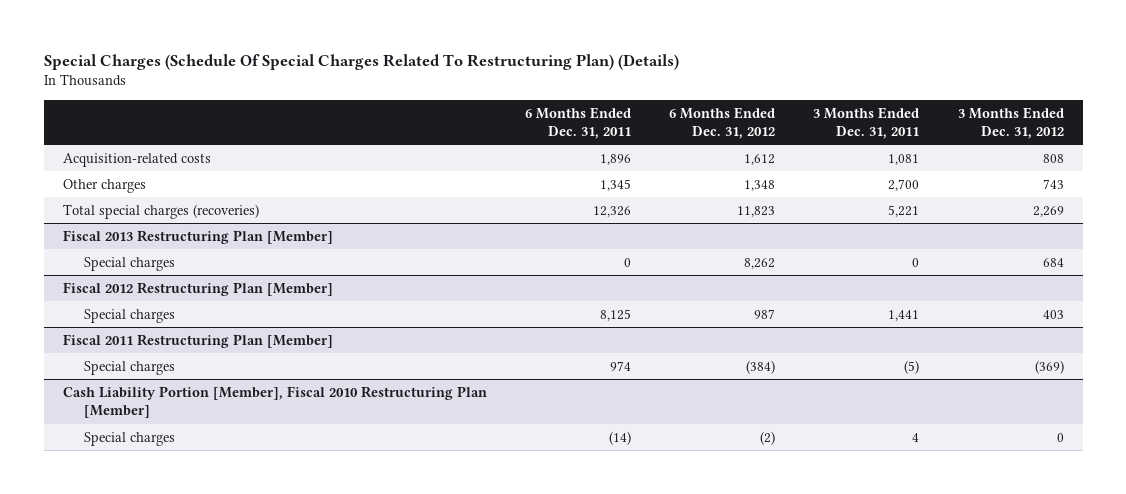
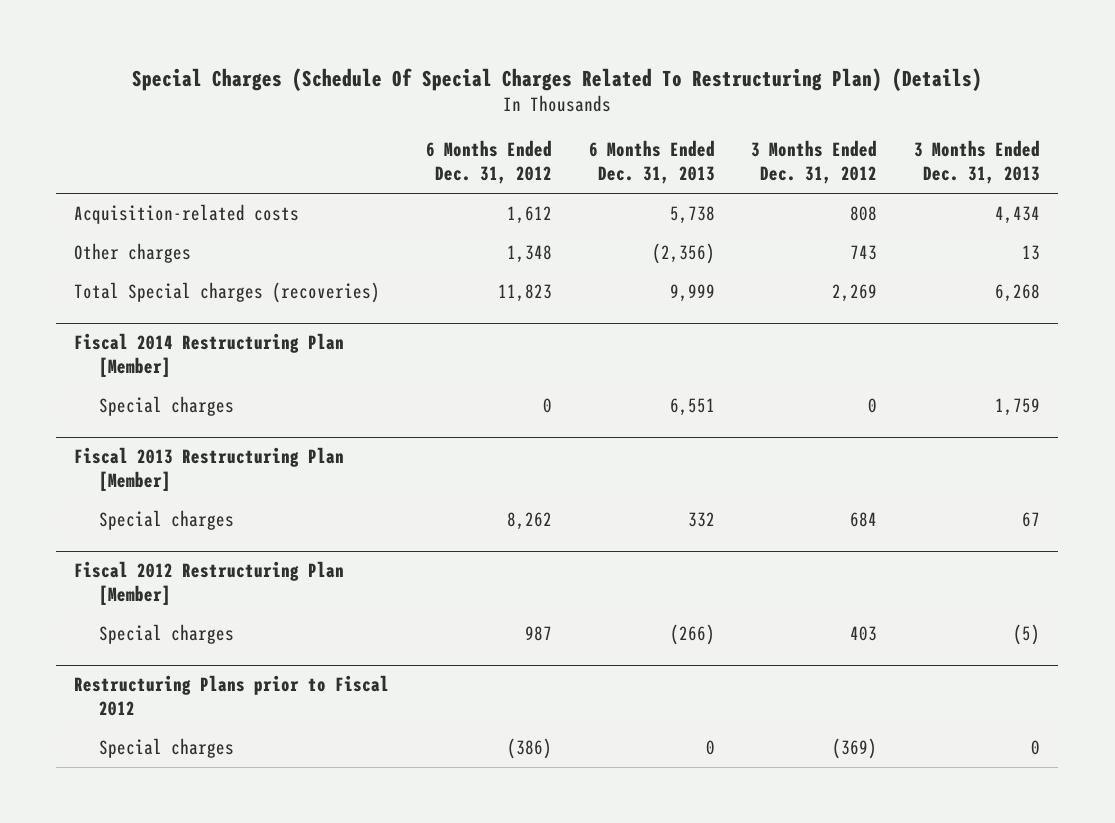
- | 6 Months Ended Dec. 31, 2011 | 6 Months Ended Dec. 31, 2012 | 3 Months Ended Dec. 31, 2011 | 3 Months Ended Dec. 31, 2012
+ | 6 Months Ended Dec. 31, 2012 | 6 Months Ended Dec. 31, 2013 | 3 Months Ended Dec. 31, 2012 | 3 Months Ended Dec. 31, 2013
- Total special charges (recoveries) | 12,326 | 11,823 | 5,221 | 2,269
+ Total Special charges (recoveries) | 11,823 | 9,999 | 2,269 | 6,268
+ Fiscal 2014 Restructuring Plan [Member]
+ Special charges | 0 | 6,551 | 0 | 1,759
- Fiscal 2011 Restructuring Plan [Member]
- Special charges | 974 | (384) | (5) | (369)
- Cash Liability Portion [Member], Fiscal 2010 Restructuring Plan [Member]
- Special charges | (14) | (2) | 4 | 0
+ Restructuring Plans prior to Fiscal 2012
+ Special charges | (386) | 0 | (369) | 0

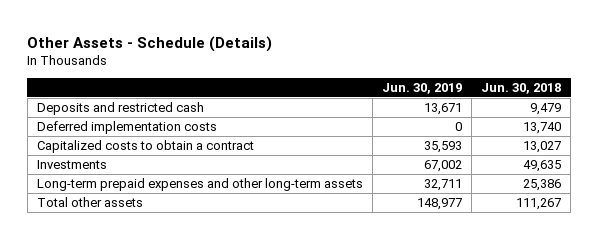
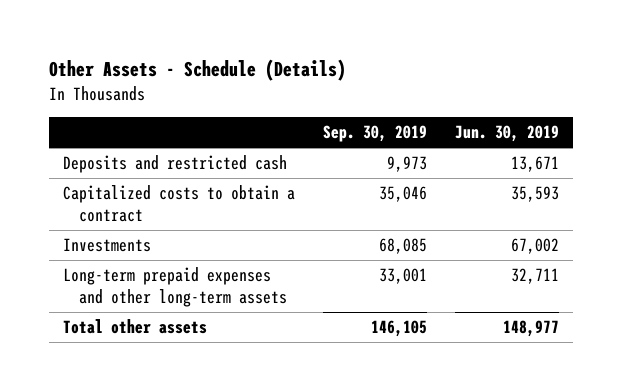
- | Jun. 30, 2019 | Jun. 30, 2018
+ | Sep. 30, 2019 | Jun. 30, 2019
- Deferred implementation costs | 0 | 13,740

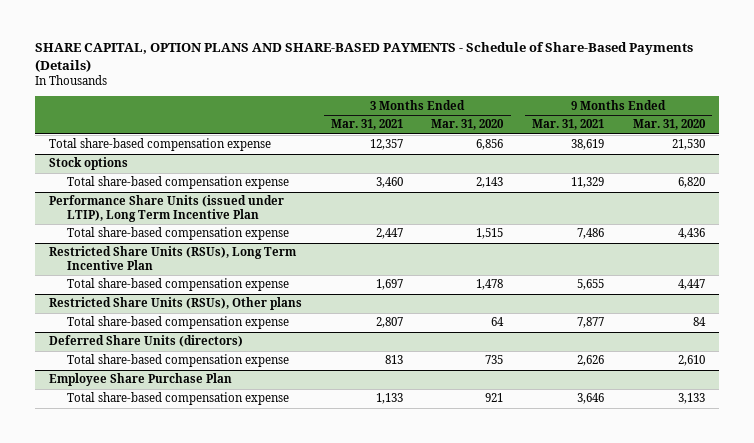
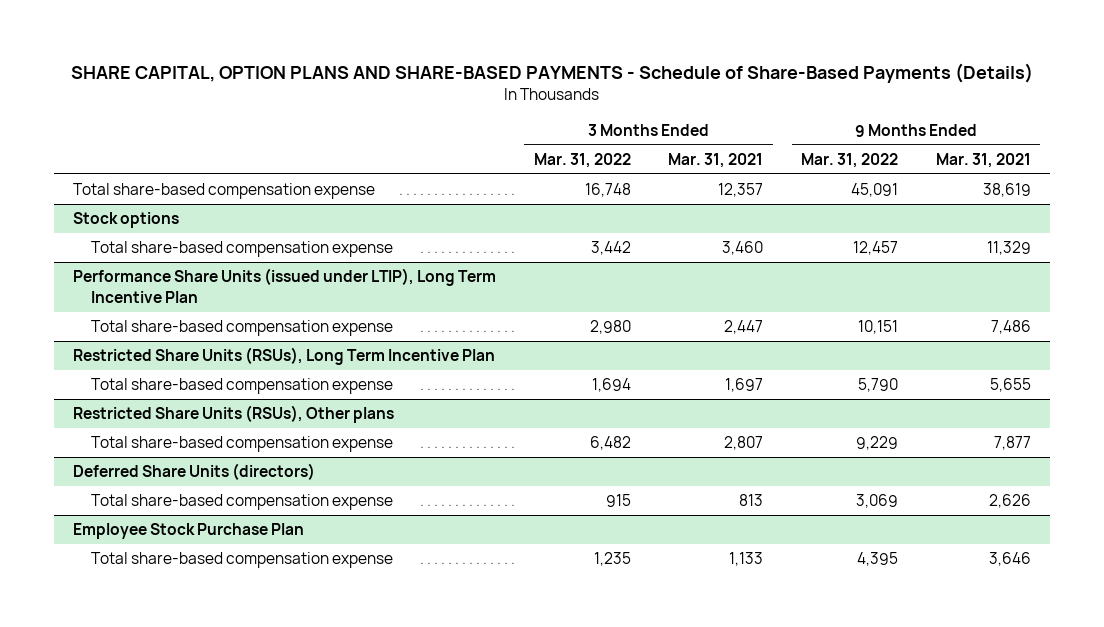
- | 3 Months Ended Mar. 31, 2021 | 3 Months Ended Mar. 31, 2020 | 9 Months Ended Mar. 31, 2021 | 9 Months Ended Mar. 31, 2020
+ | 3 Months Ended Mar. 31, 2022 | 3 Months Ended Mar. 31, 2021 | 9 Months Ended Mar. 31, 2022 | 9 Months Ended Mar. 31, 2021
- Employee Share Purchase Plan
+ Employee Stock Purchase Plan

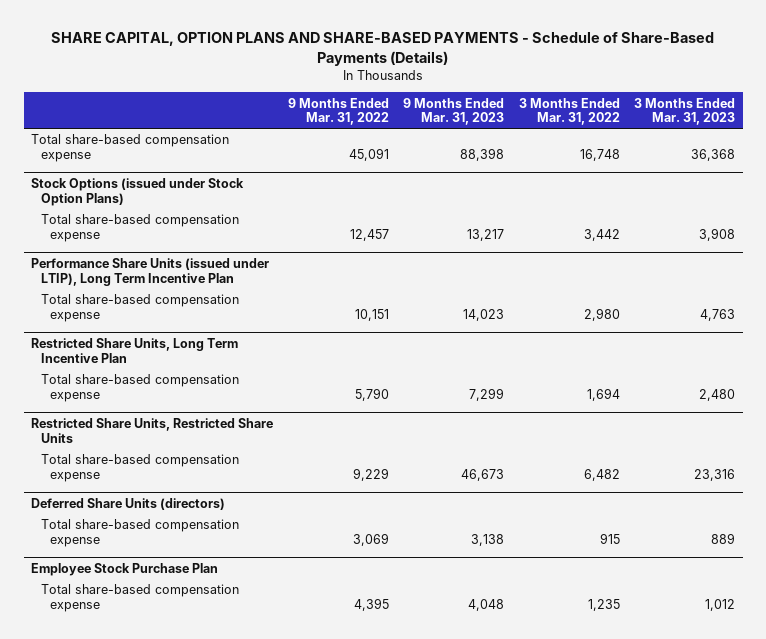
- | 3 Months Ended Mar. 31, 2022 | 3 Months Ended Mar. 31, 2021 | 9 Months Ended Mar. 31, 2022 | 9 Months Ended Mar. 31, 2021
+ | 9 Months Ended Mar. 31, 2022 | 9 Months Ended Mar. 31, 2023 | 3 Months Ended Mar. 31, 2022 | 3 Months Ended Mar. 31, 2023
- Stock options
+ Stock Options (issued under Stock Option Plans)
- Restricted Share Units (RSUs), Long Term Incentive Plan
+ Restricted Share Units, Long Term Incentive Plan
- Restricted Share Units (RSUs), Other plans
+ Restricted Share Units, Restricted Share Units

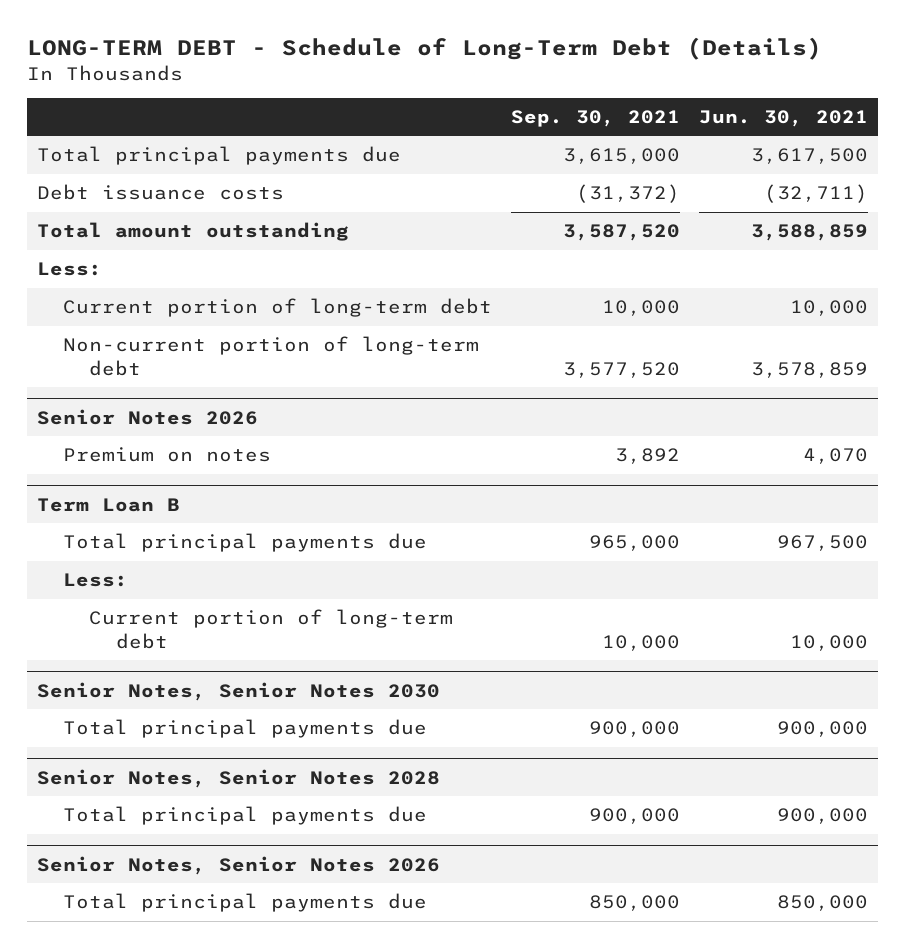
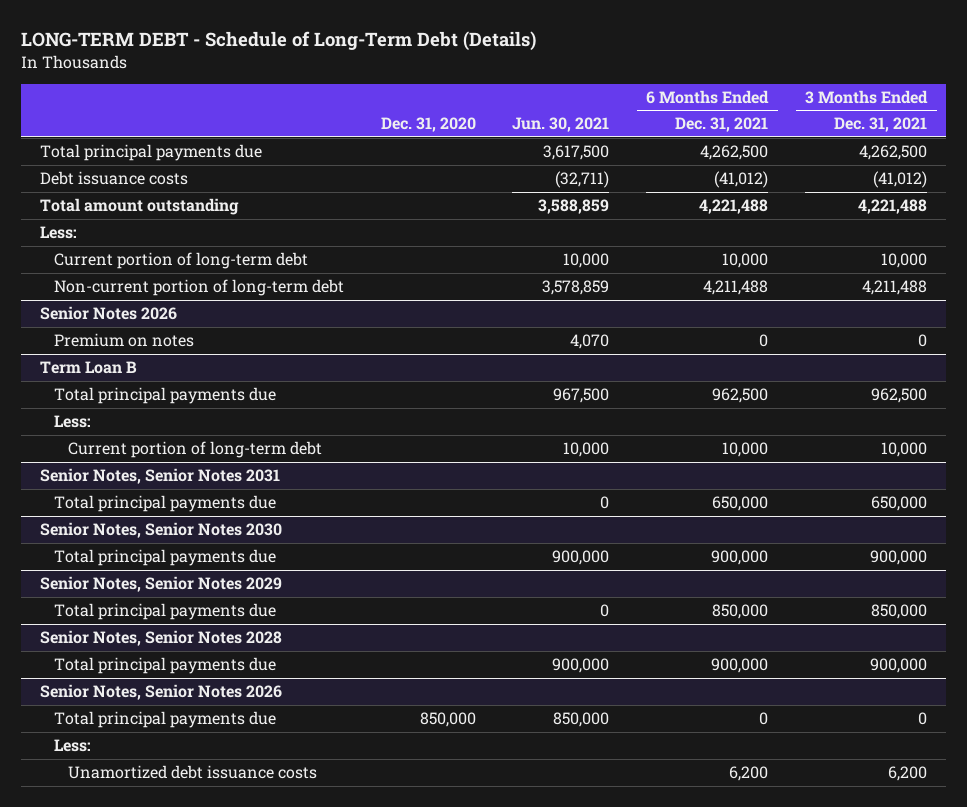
- | Sep. 30, 2021 | Jun. 30, 2021
+ | Dec. 31, 2020 | Jun. 30, 2021 | 6 Months Ended Dec. 31, 2021 | 3 Months Ended Dec. 31, 2021
+ Senior Notes, Senior Notes 2031
+ Total principal payments due | | 0 | 650,000 | 650,000
+ Senior Notes, Senior Notes 2029
+ Total principal payments due | | 0 | 850,000 | 850,000
@ Senior Notes, Senior Notes 2026
+ Less:
+ Unamortized debt issuance costs | | | 6,200 | 6,200

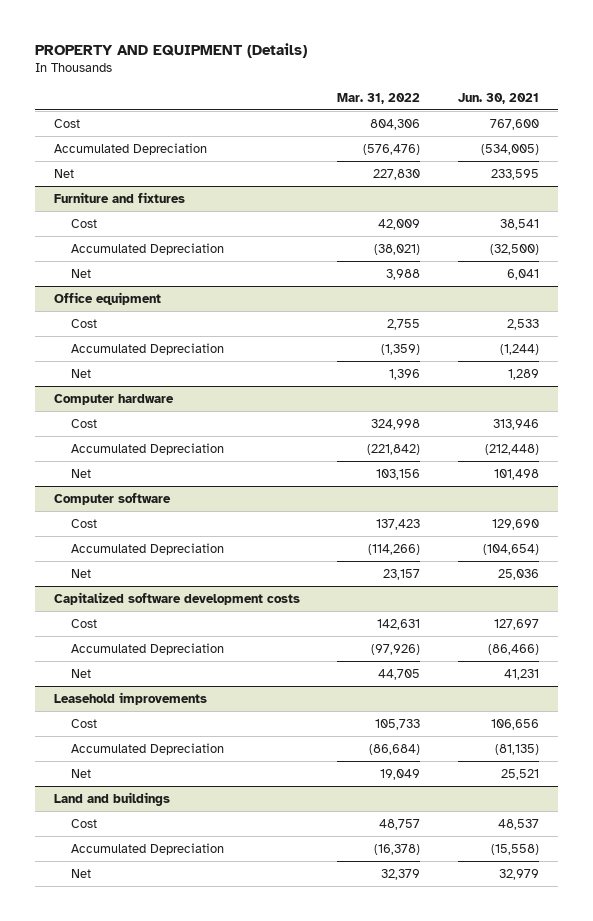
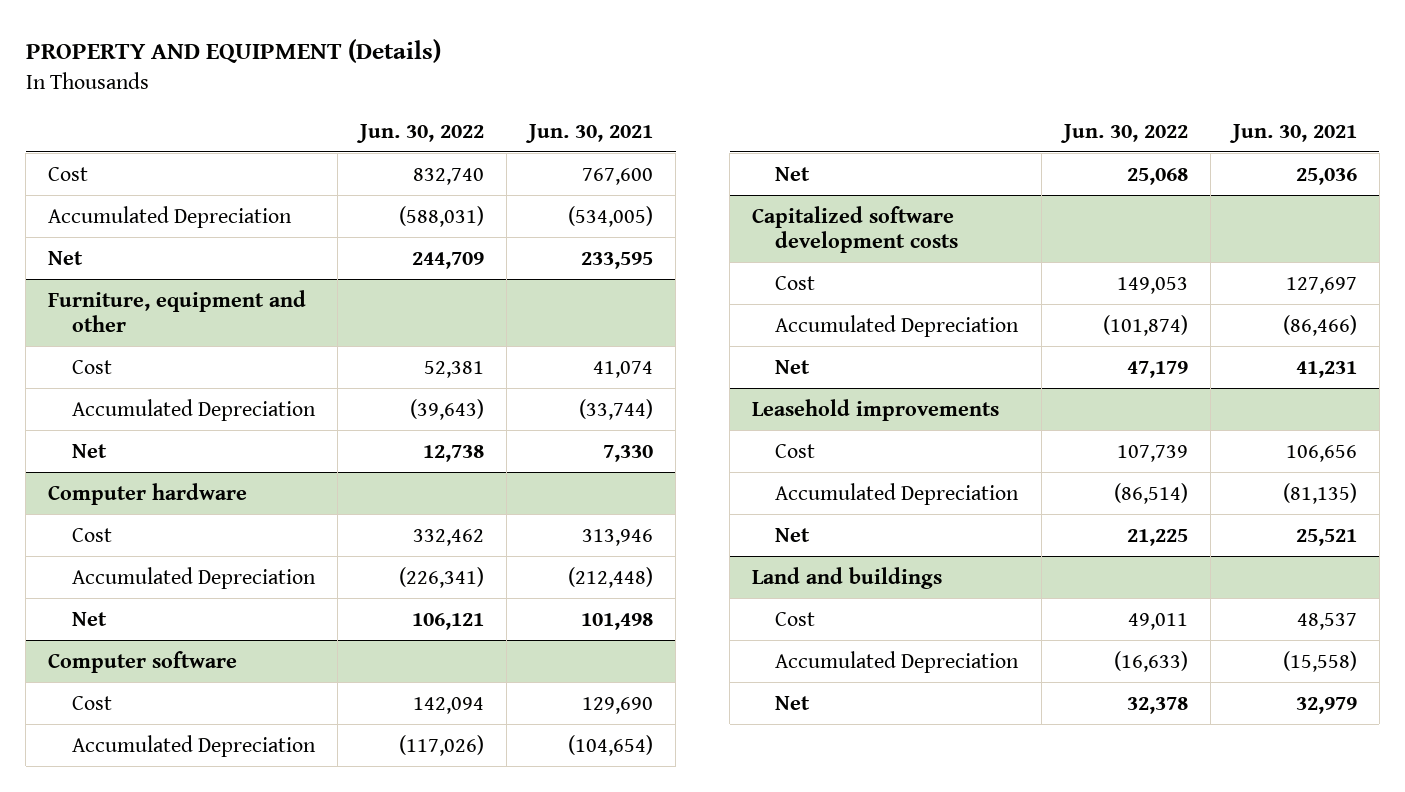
- | Mar. 31, 2022 | Jun. 30, 2021
+ | Jun. 30, 2022 | Jun. 30, 2021
- Furniture and fixtures
- Cost | 42,009 | 38,541
- Accumulated Depreciation | (38,021) | (32,500)
- Net | 3,988 | 6,041
- Office equipment
- Cost | 2,755 | 2,533
- Accumulated Depreciation | (1,359) | (1,244)
- Net | 1,396 | 1,289
+ Furniture, equipment and other
+ Cost | 52,381 | 41,074
+ Accumulated Depreciation | (39,643) | (33,744)
+ Net | 12,738 | 7,330

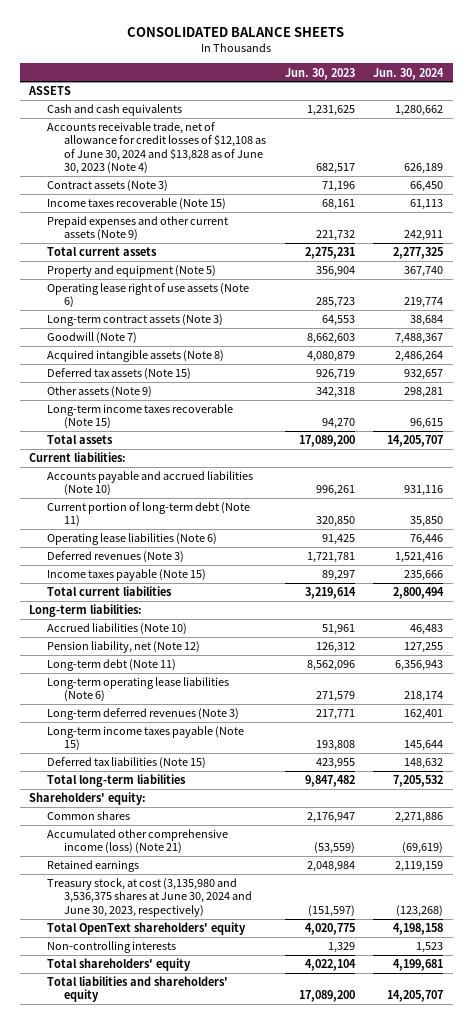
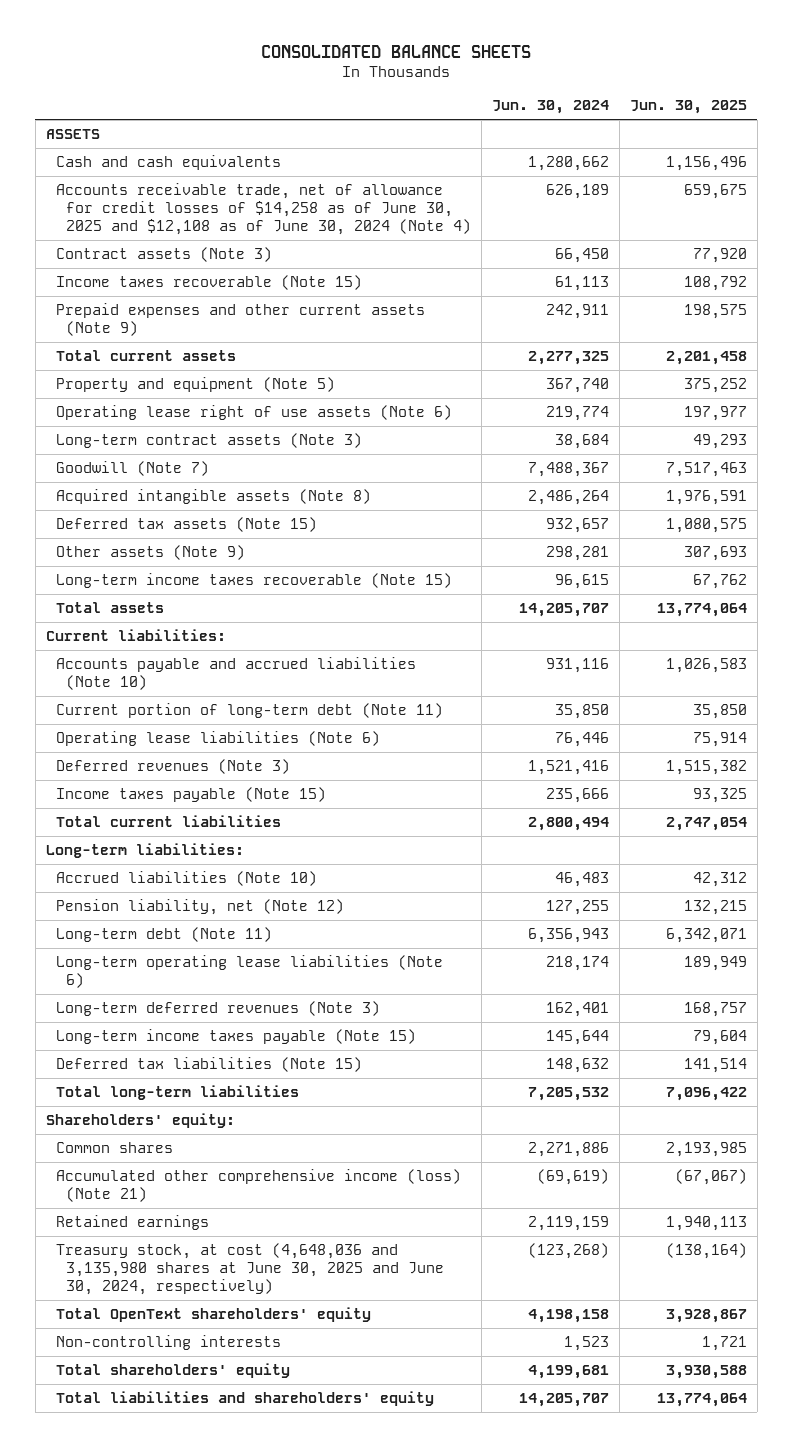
- | Jun. 30, 2023 | Jun. 30, 2024
+ | Jun. 30, 2024 | Jun. 30, 2025
- Accounts receivable trade, net of allowance for credit losses of $12,108 as of June 30, 2024 and $13,828 as of June 30, 2023 (Note 4) | 682,517 | 626,189
+ Accounts receivable trade, net of allowance for credit losses of $14,258 as of June 30, 2025 and $12,108 as of June 30, 2024 (Note 4) | 626,189 | 659,675
- Treasury stock, at cost (3,135,980 and 3,536,375 shares at June 30, 2024 and June 30, 2023, respectively) | (151,597) | (123,268)
+ Treasury stock, at cost (4,648,036 and 3,135,980 shares at June 30, 2025 and June 30, 2024, respectively) | (123,268) | (138,164)

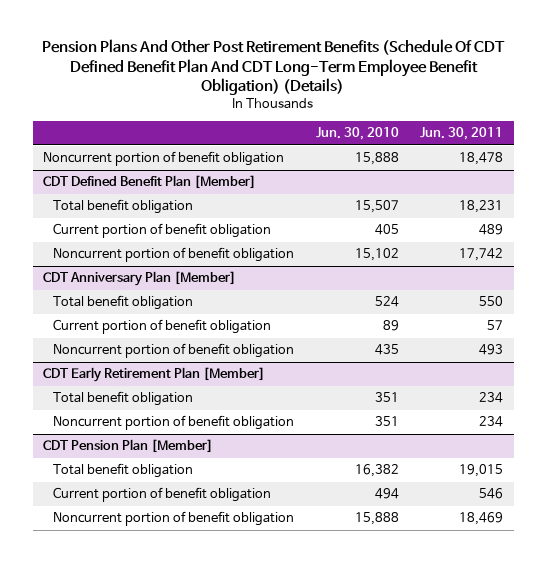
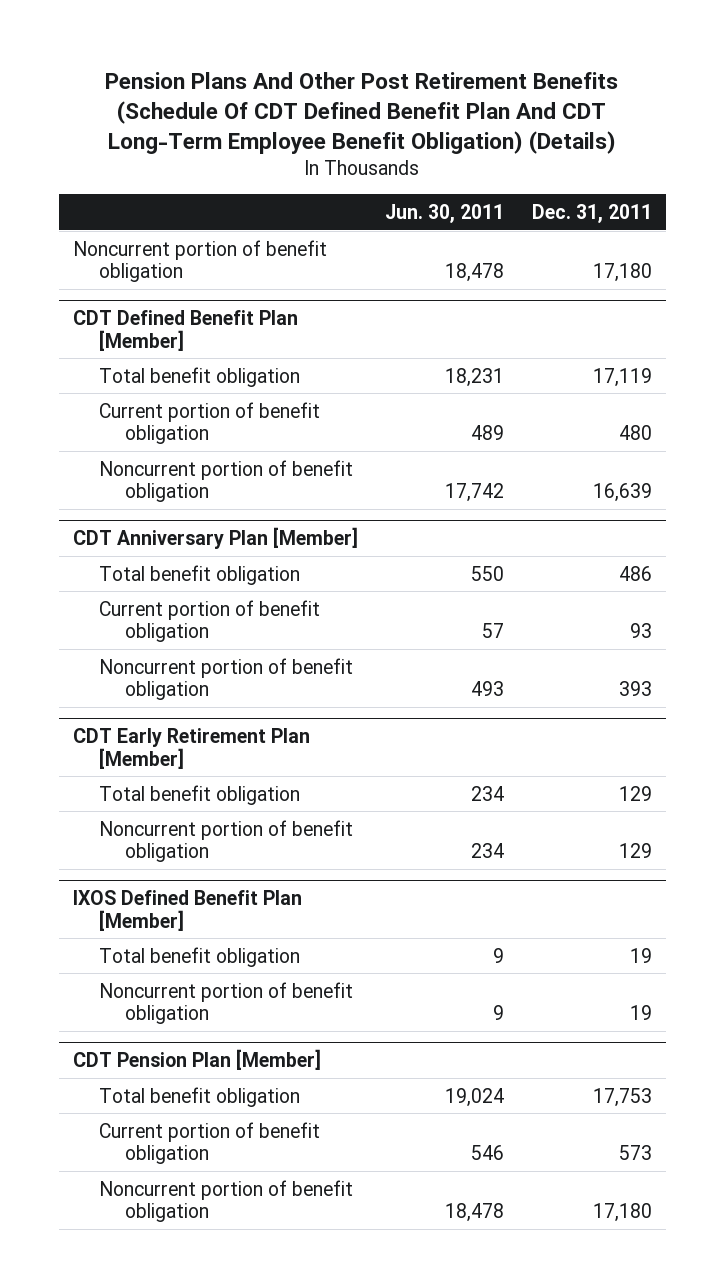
- | Jun. 30, 2010 | Jun. 30, 2011
+ | Jun. 30, 2011 | Dec. 31, 2011
+ IXOS Defined Benefit Plan [Member]
+ Total benefit obligation | 9 | 19
+ Noncurrent portion of benefit obligation | 9 | 19
@ CDT Pension Plan [Member]
- Total benefit obligation | 16,382 | 19,015
+ Total benefit obligation | 19,024 | 17,753
- Noncurrent portion of benefit obligation | 15,888 | 18,469
+ Noncurrent portion of benefit obligation | 18,478 | 17,180

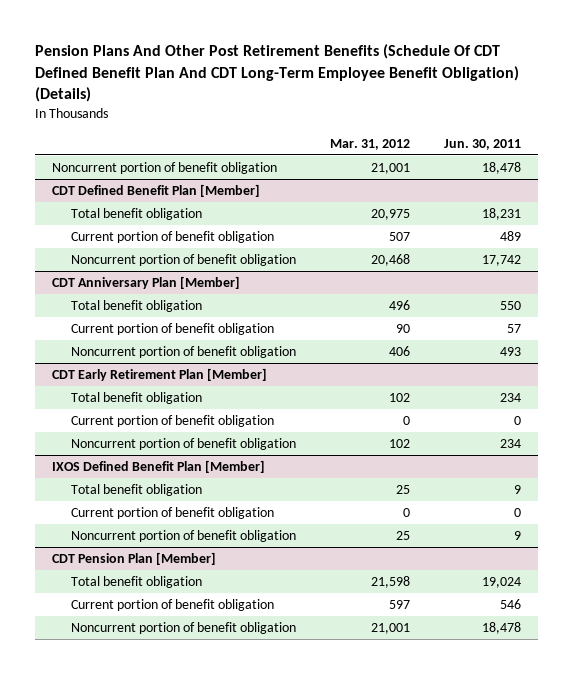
- | Jun. 30, 2011 | Dec. 31, 2011
+ | Mar. 31, 2012 | Jun. 30, 2011
@ CDT Early Retirement Plan [Member]
+ Current portion of benefit obligation | 0 | 0
@ IXOS Defined Benefit Plan [Member]
+ Current portion of benefit obligation | 0 | 0

